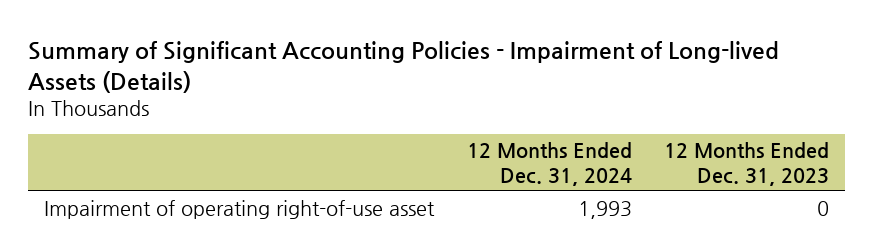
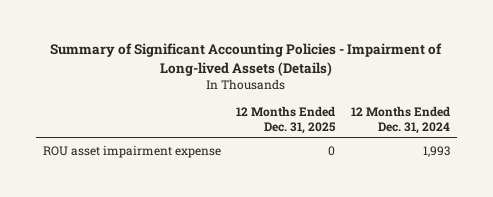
- | 12 Months Ended Dec. 31, 2024 | 12 Months Ended Dec. 31, 2023
+ | 12 Months Ended Dec. 31, 2025 | 12 Months Ended Dec. 31, 2024
- Impairment of operating right-of-use asset | 1,993 | 0
+ ROU asset impairment expense | 0 | 1,993

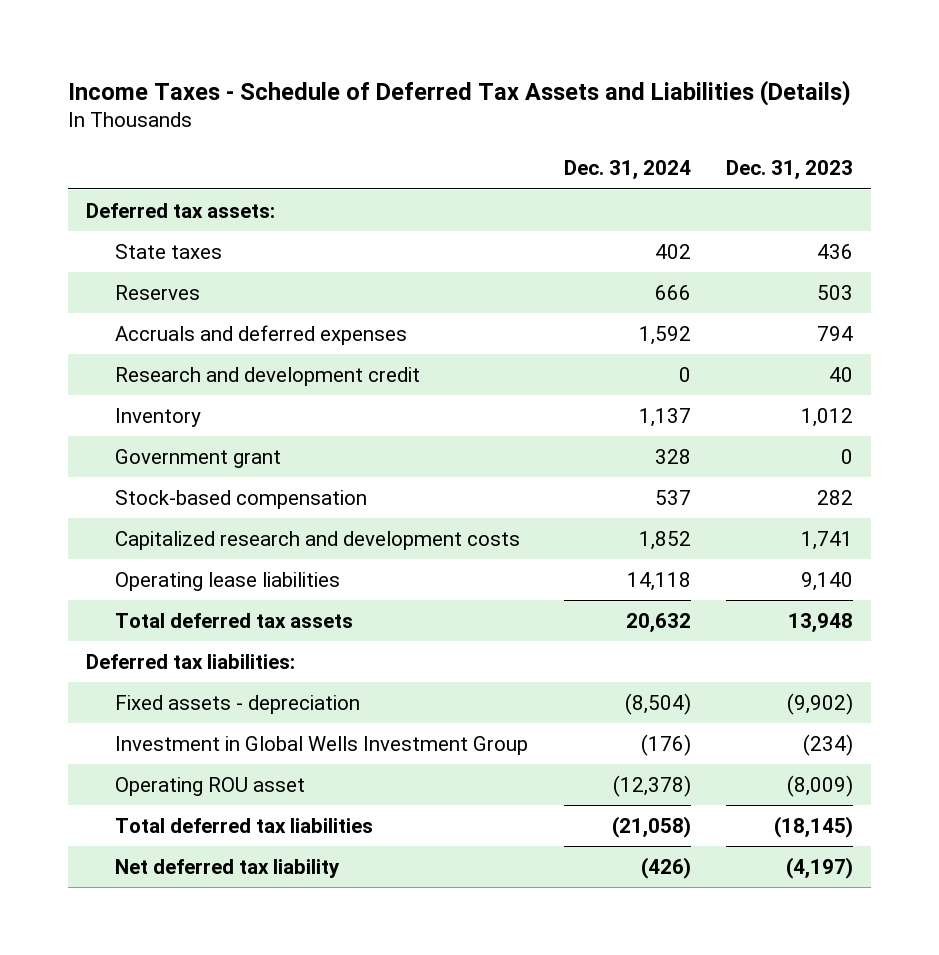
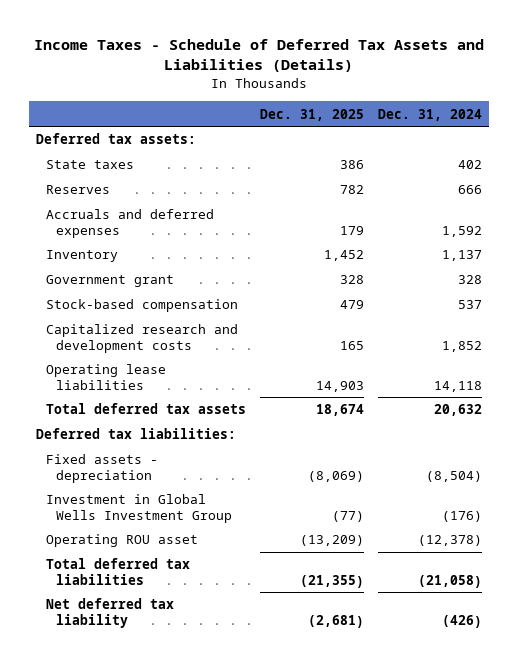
- | Dec. 31, 2024 | Dec. 31, 2023
+ | Dec. 31, 2025 | Dec. 31, 2024
- Research and development credit | 0 | 40

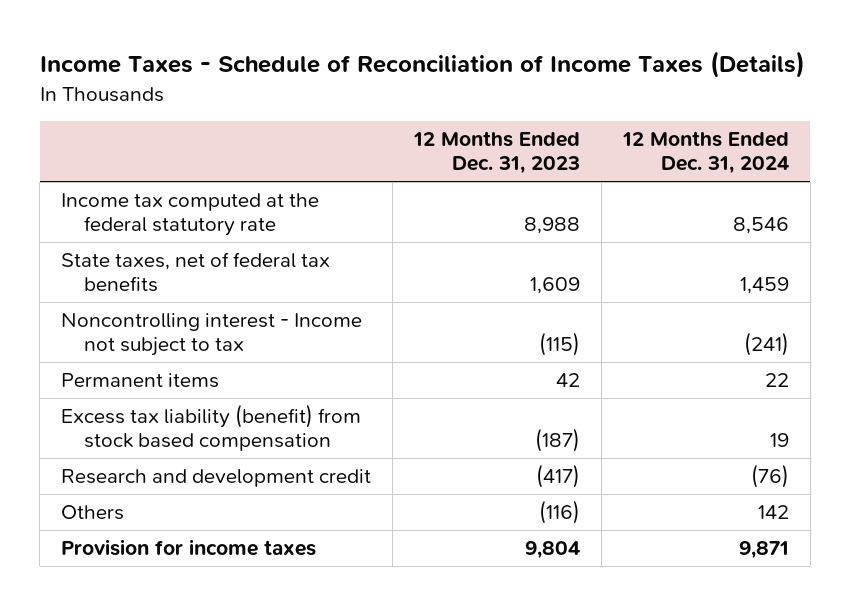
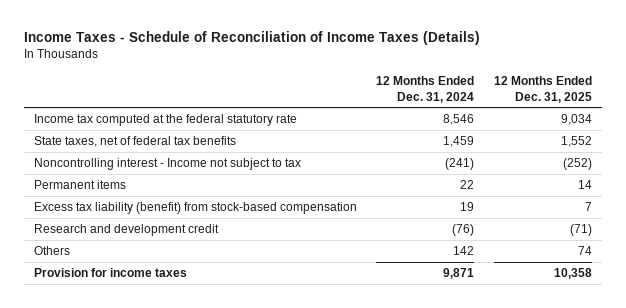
- | 12 Months Ended Dec. 31, 2023 | 12 Months Ended Dec. 31, 2024
+ | 12 Months Ended Dec. 31, 2024 | 12 Months Ended Dec. 31, 2025
- Excess tax liability (benefit) from stock based compensation | (187) | 19
+ Excess tax liability (benefit) from stock-based compensation | 19 | 7

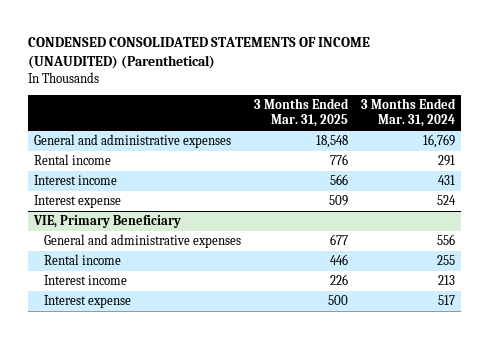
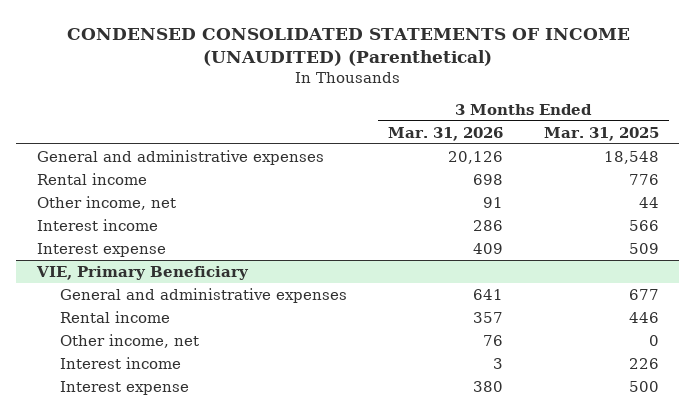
- | 3 Months Ended Mar. 31, 2025 | 3 Months Ended Mar. 31, 2024
+ | 3 Months Ended Mar. 31, 2026 | 3 Months Ended Mar. 31, 2025
+ Other income, net | 91 | 44
@ VIE, Primary Beneficiary
+ Other income, net | 76 | 0

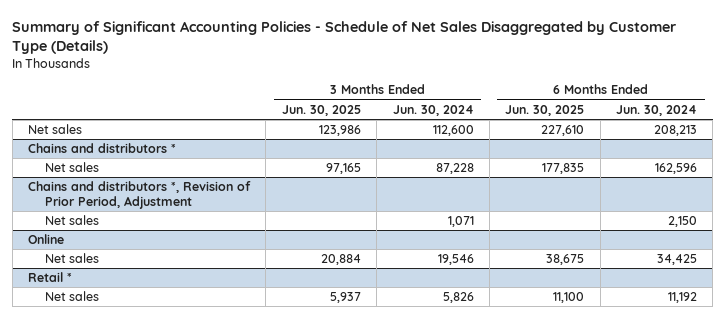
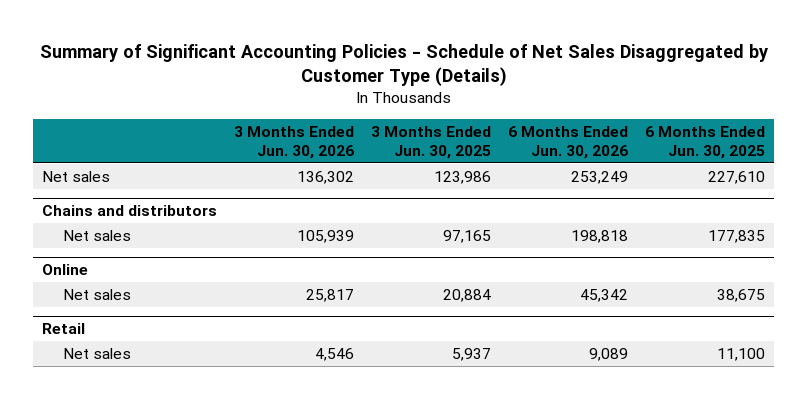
- | 3 Months Ended Jun. 30, 2025 | 3 Months Ended Jun. 30, 2024 | 6 Months Ended Jun. 30, 2025 | 6 Months Ended Jun. 30, 2024
+ | 3 Months Ended Jun. 30, 2026 | 3 Months Ended Jun. 30, 2025 | 6 Months Ended Jun. 30, 2026 | 6 Months Ended Jun. 30, 2025
- Chains and distributors *
+ Chains and distributors
- Chains and distributors *, Revision of Prior Period, Adjustment
- Net sales | | 1,071 | | 2,150
- Retail *
+ Retail

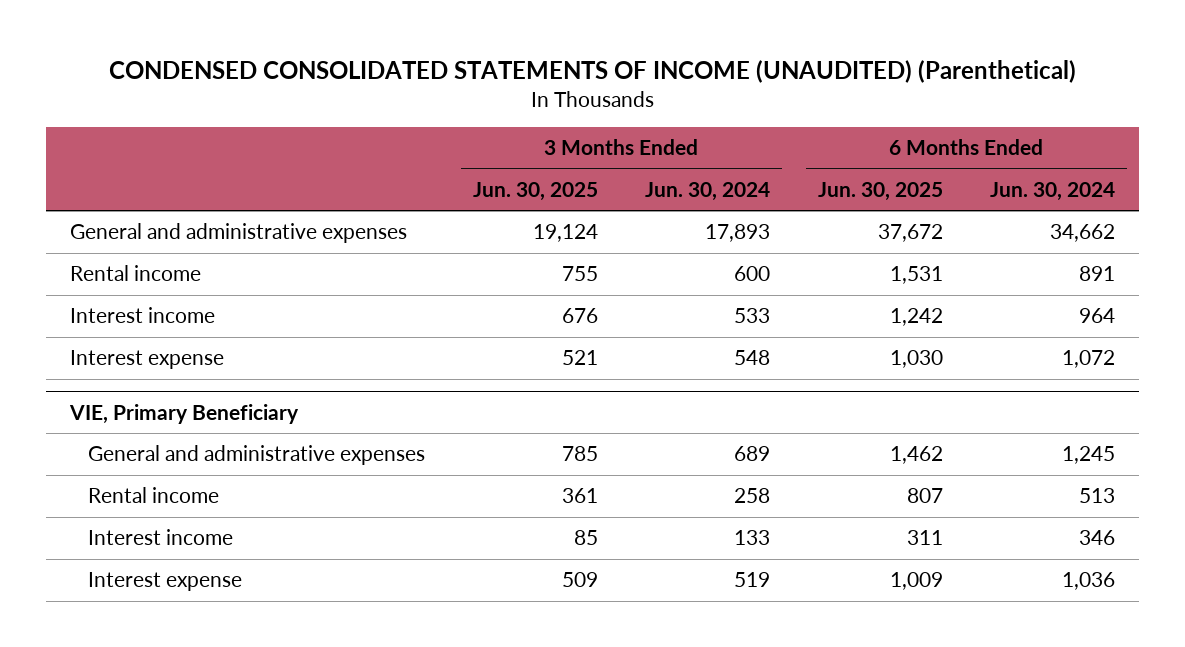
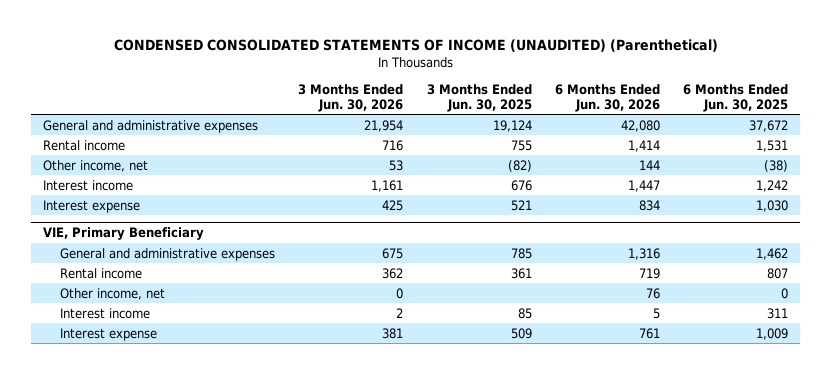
- | 3 Months Ended Jun. 30, 2025 | 3 Months Ended Jun. 30, 2024 | 6 Months Ended Jun. 30, 2025 | 6 Months Ended Jun. 30, 2024
+ | 3 Months Ended Jun. 30, 2026 | 3 Months Ended Jun. 30, 2025 | 6 Months Ended Jun. 30, 2026 | 6 Months Ended Jun. 30, 2025
+ Other income, net | 53 | (82) | 144 | (38)
@ VIE, Primary Beneficiary
+ Other income, net | 0 | | 76 | 0

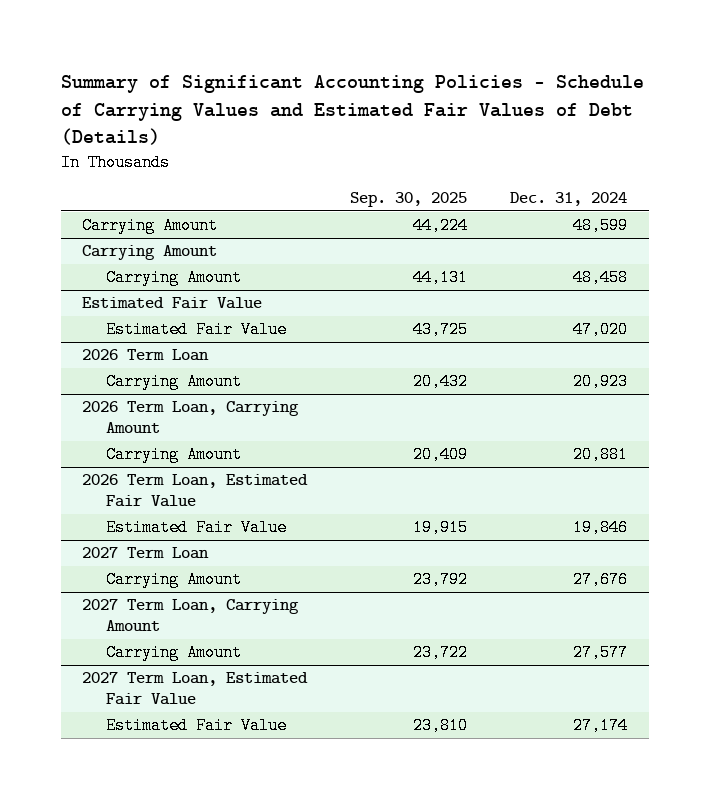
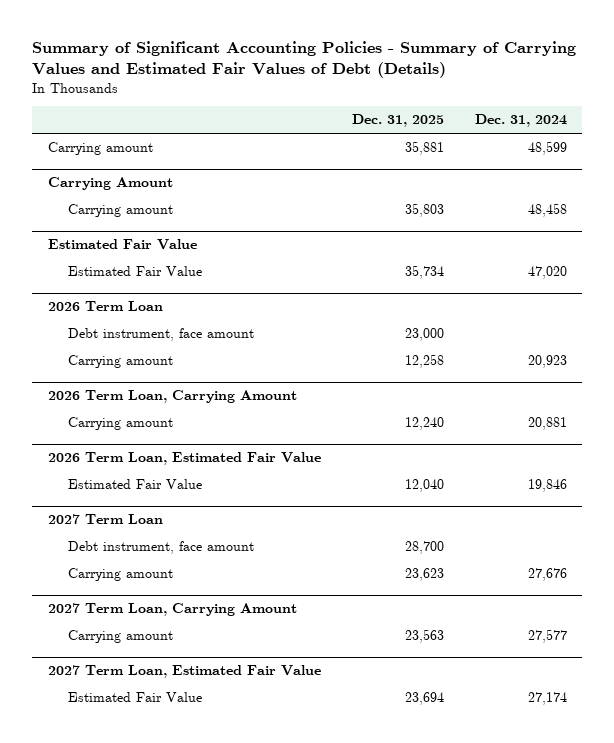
- Summary of Significant Accounting Policies - Schedule of Carrying Values and Estimated Fair Values of Debt (Details)
+ Summary of Significant Accounting Policies - Summary of Carrying Values and Estimated Fair Values of Debt (Details)
- | Sep. 30, 2025 | Dec. 31, 2024
+ | Dec. 31, 2025 | Dec. 31, 2024
- Carrying Amount | 44,224 | 48,599
+ Carrying amount | 35,881 | 48,599
@ Carrying Amount
- Carrying Amount | 44,131 | 48,458
+ Carrying amount | 35,803 | 48,458
@ 2026 Term Loan
- Carrying Amount | 20,432 | 20,923
+ Debt instrument, face amount | 23,000 |
+ Carrying amount | 12,258 | 20,923
@ 2026 Term Loan, Carrying Amount
- Carrying Amount | 20,409 | 20,881
+ Carrying amount | 12,240 | 20,881
@ 2027 Term Loan
- Carrying Amount | 23,792 | 27,676
+ Debt instrument, face amount | 28,700 |
+ Carrying amount | 23,623 | 27,676
@ 2027 Term Loan, Carrying Amount
- Carrying Amount | 23,722 | 27,577
+ Carrying amount | 23,563 | 27,577

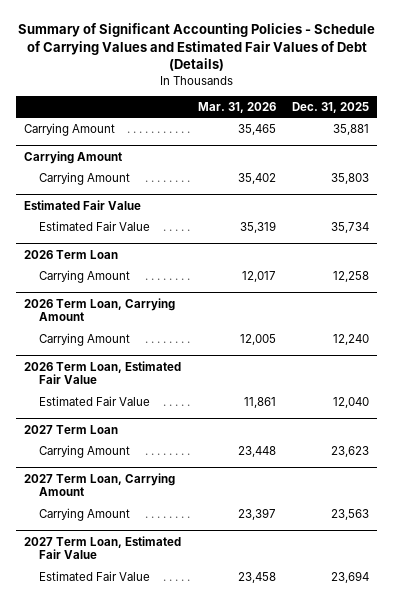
- Summary of Significant Accounting Policies - Summary of Carrying Values and Estimated Fair Values of Debt (Details)
+ Summary of Significant Accounting Policies - Schedule of Carrying Values and Estimated Fair Values of Debt (Details)
- | Dec. 31, 2025 | Dec. 31, 2024
+ | Mar. 31, 2026 | Dec. 31, 2025
- Carrying amount | 35,881 | 48,599
+ Carrying Amount | 35,465 | 35,881
@ Carrying Amount
- Carrying amount | 35,803 | 48,458
+ Carrying Amount | 35,402 | 35,803
@ 2026 Term Loan
- Debt instrument, face amount | 23,000 |
- Carrying amount | 12,258 | 20,923
+ Carrying Amount | 12,017 | 12,258
@ 2026 Term Loan, Carrying Amount
- Carrying amount | 12,240 | 20,881
+ Carrying Amount | 12,005 | 12,240
@ 2027 Term Loan
- Debt instrument, face amount | 28,700 |
- Carrying amount | 23,623 | 27,676
+ Carrying Amount | 23,448 | 23,623
@ 2027 Term Loan, Carrying Amount
- Carrying amount | 23,563 | 27,577
+ Carrying Amount | 23,397 | 23,563

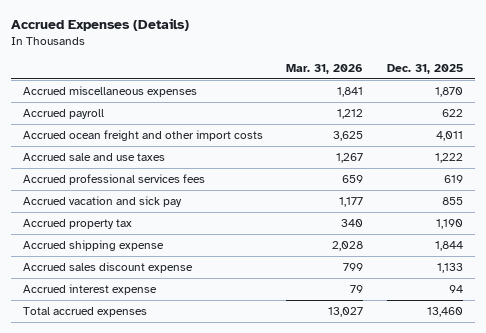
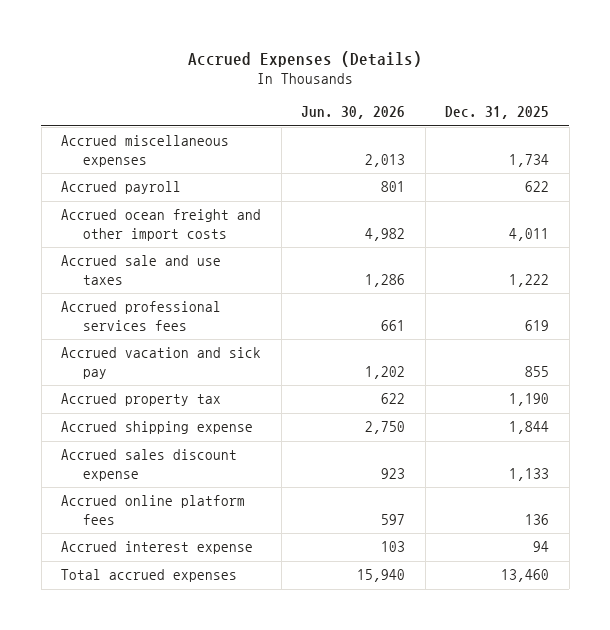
- | Mar. 31, 2026 | Dec. 31, 2025
+ | Jun. 30, 2026 | Dec. 31, 2025
- Accrued miscellaneous expenses | 1,841 | 1,870
+ Accrued miscellaneous expenses | 2,013 | 1,734
+ Accrued online platform fees | 597 | 136

